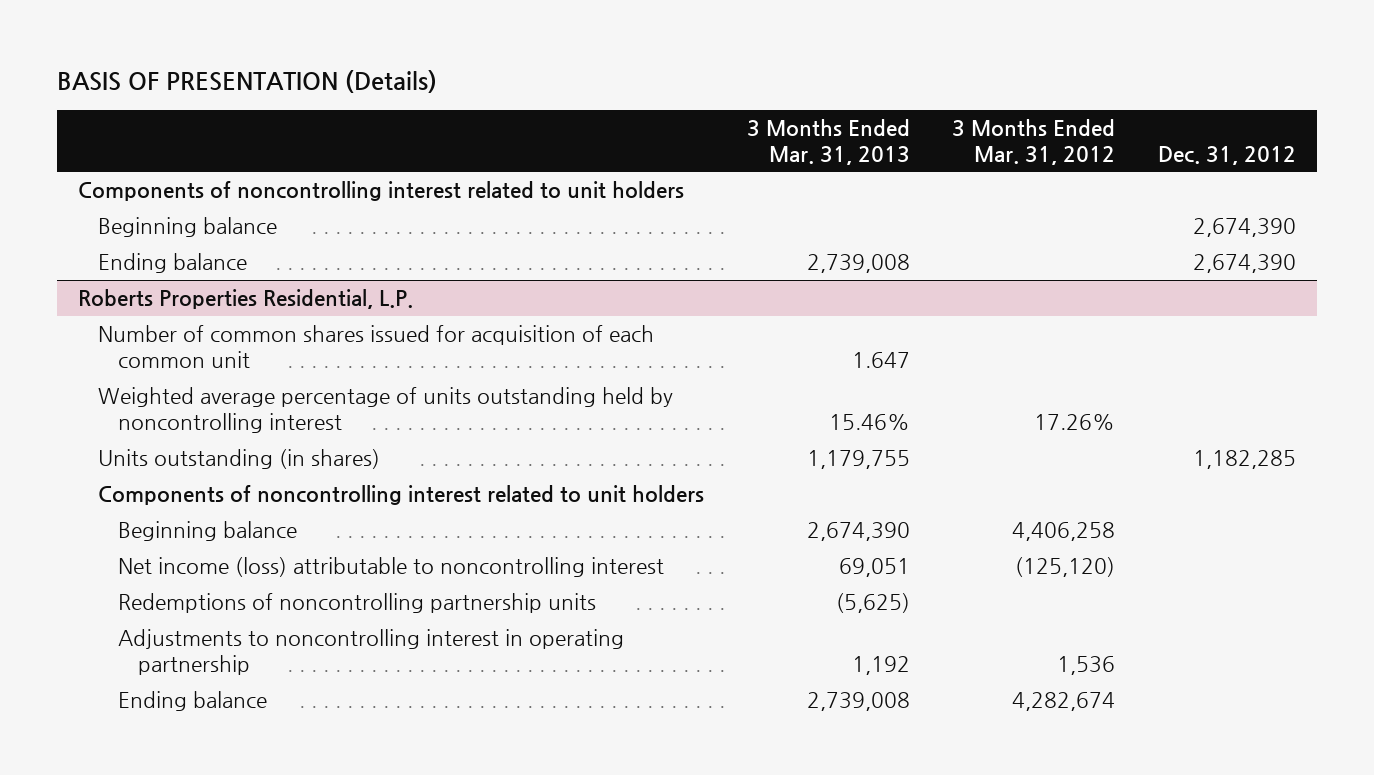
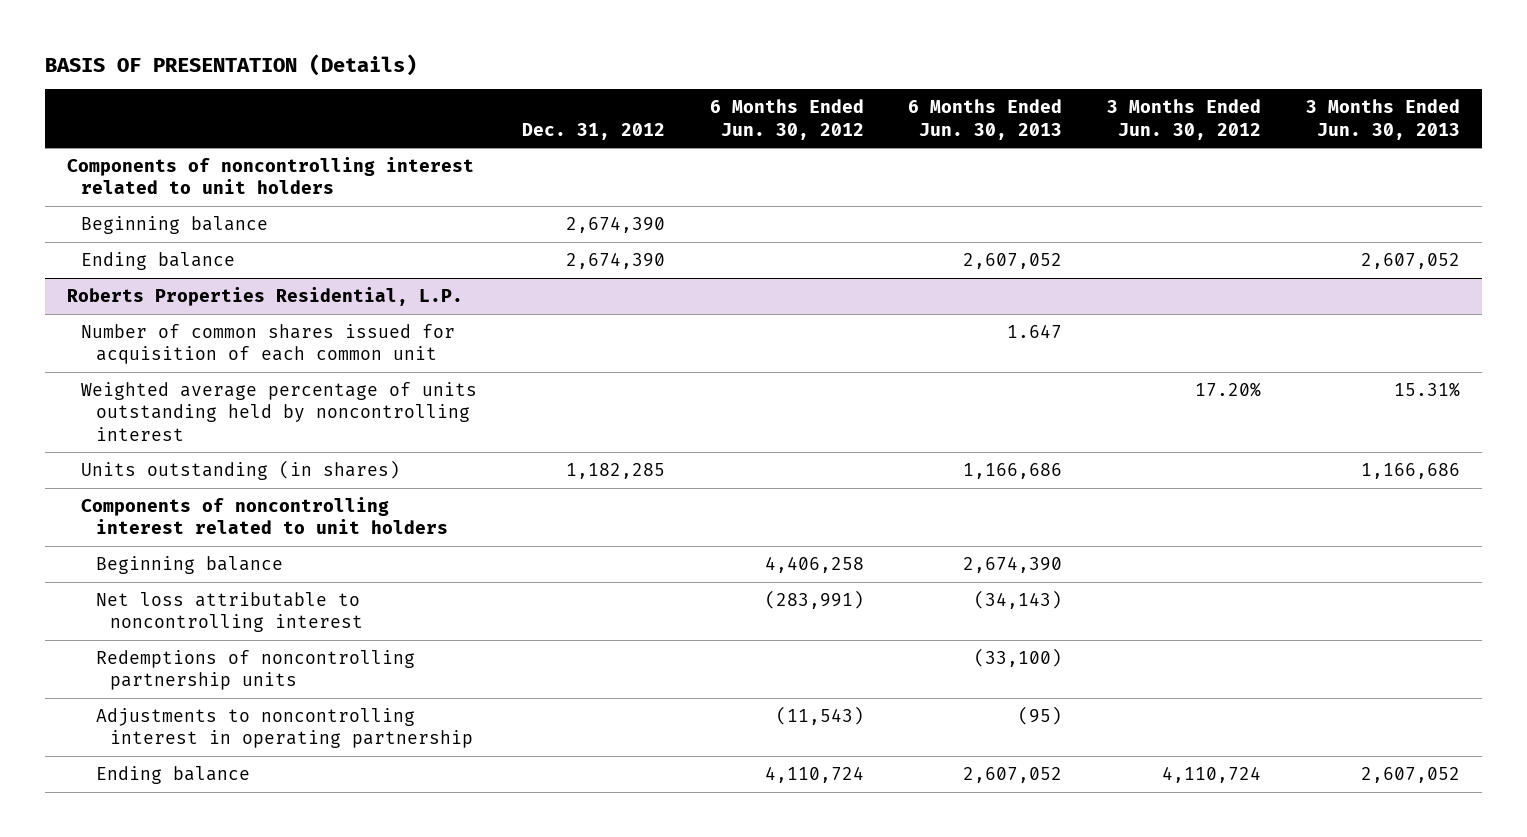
- | 3 Months Ended Mar. 31, 2013 | 3 Months Ended Mar. 31, 2012 | Dec. 31, 2012
+ | Dec. 31, 2012 | 6 Months Ended Jun. 30, 2012 | 6 Months Ended Jun. 30, 2013 | 3 Months Ended Jun. 30, 2012 | 3 Months Ended Jun. 30, 2013
@ Roberts Properties Residential, L.P.
- Net income (loss) attributable to noncontrolling interest | 69,051 | (125,120) |
+ Net loss attributable to noncontrolling interest | | (283,991) | (34,143) | |

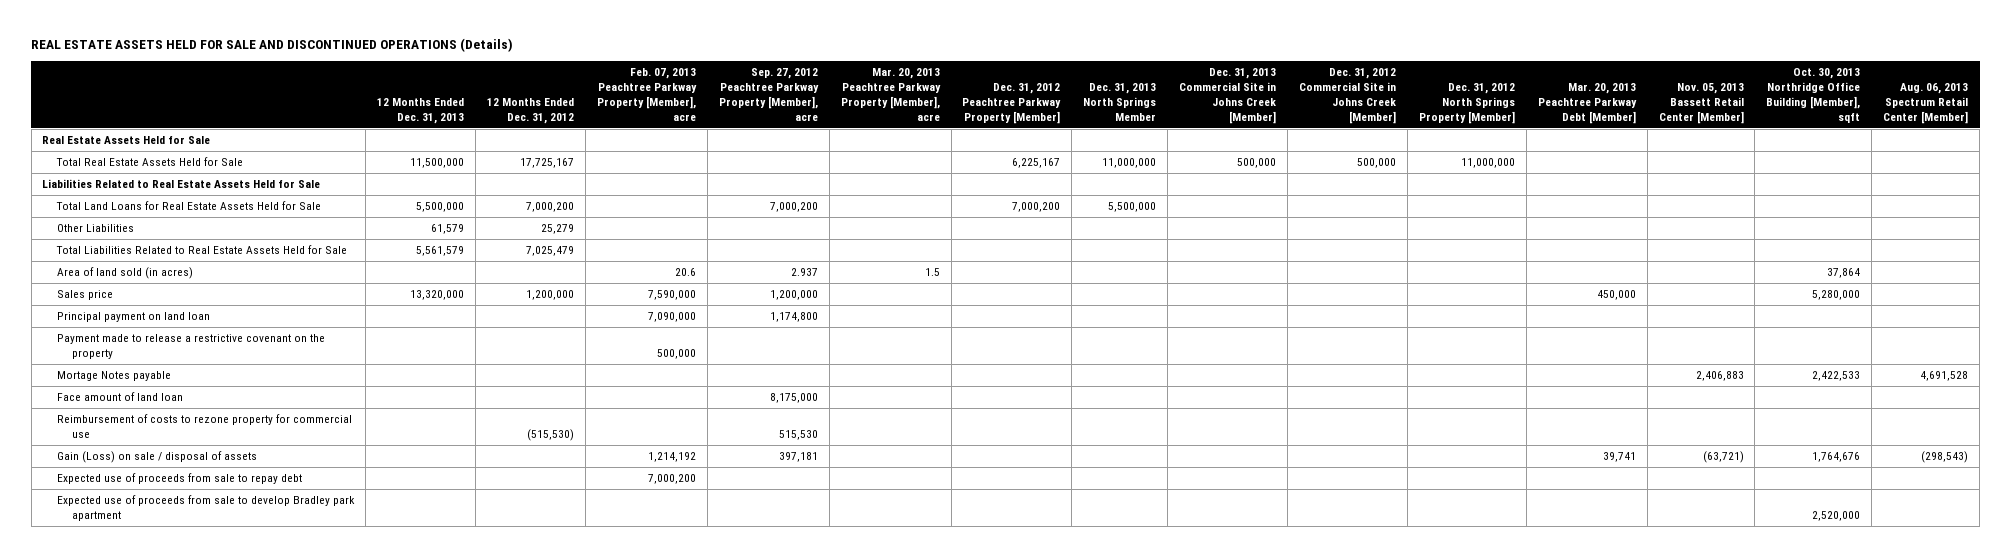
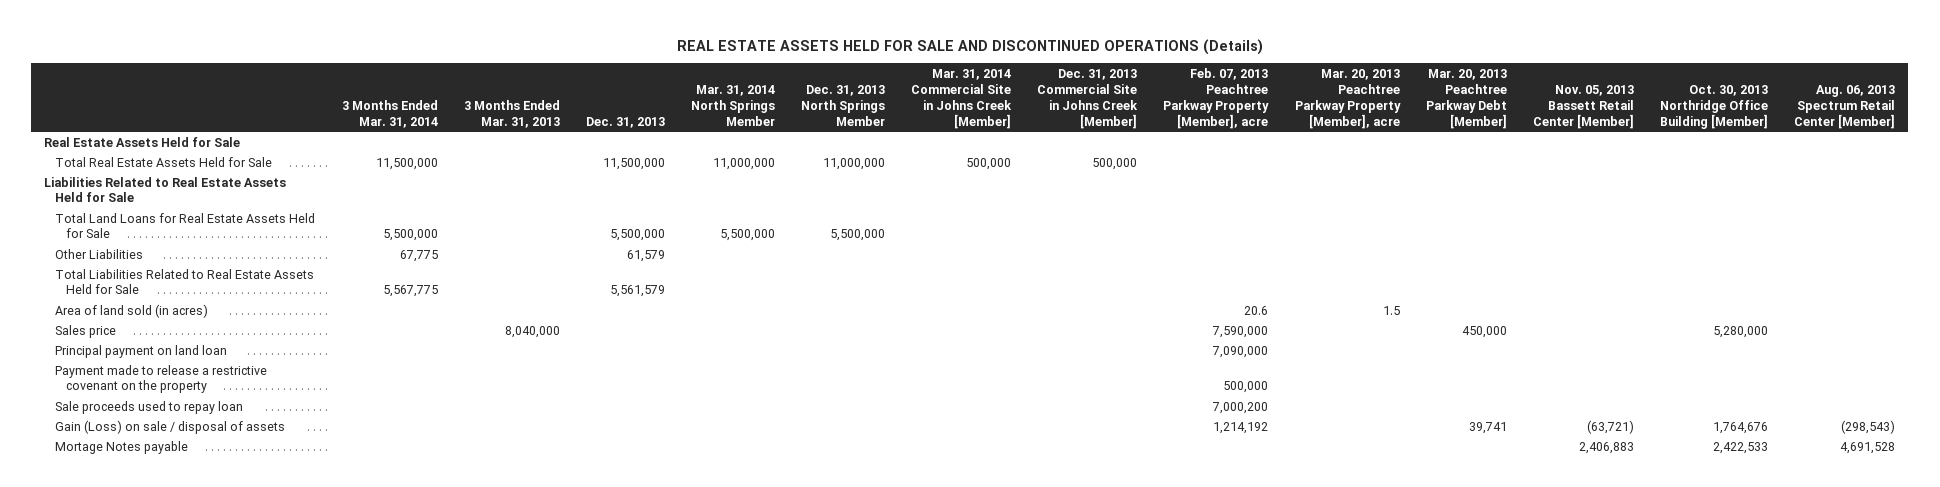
- | 12 Months Ended Dec. 31, 2013 | 12 Months Ended Dec. 31, 2012 | Feb. 07, 2013 Peachtree Parkway Property [Member], acre | Sep. 27, 2012 Peachtree Parkway Property [Member], acre | Mar. 20, 2013 Peachtree Parkway Property [Member], acre | Dec. 31, 2012 Peachtree Parkway Property [Member] | Dec. 31, 2013 North Springs Member | Dec. 31, 2013 Commercial Site in Johns Creek [Member] | Dec. 31, 2012 Commercial Site in Johns Creek [Member] | Dec. 31, 2012 North Springs Property [Member] | Mar. 20, 2013 Peachtree Parkway Debt [Member] | Nov. 05, 2013 Bassett Retail Center [Member] | Oct. 30, 2013 Northridge Office Building [Member], sqft | Aug. 06, 2013 Spectrum Retail Center [Member]
+ | 3 Months Ended Mar. 31, 2014 | 3 Months Ended Mar. 31, 2013 | Dec. 31, 2013 | Mar. 31, 2014 North Springs Member | Dec. 31, 2013 North Springs Member | Mar. 31, 2014 Commercial Site in Johns Creek [Member] | Dec. 31, 2013 Commercial Site in Johns Creek [Member] | Feb. 07, 2013 Peachtree Parkway Property [Member], acre | Mar. 20, 2013 Peachtree Parkway Property [Member], acre | Mar. 20, 2013 Peachtree Parkway Debt [Member] | Nov. 05, 2013 Bassett Retail Center [Member] | Oct. 30, 2013 Northridge Office Building [Member] | Aug. 06, 2013 Spectrum Retail Center [Member]
- Face amount of land loan | | | | 8,175,000 | | | | | | | | | |
- Reimbursement of costs to rezone property for commercial use | | (515,530) | | 515,530 | | | | | | | | | |
+ Sale proceeds used to repay loan | | | | | | | | 7,000,200 | | | | |
- Expected use of proceeds from sale to repay debt | | | 7,000,200 | | | | | | | | | | |
- Expected use of proceeds from sale to develop Bradley park apartment | | | | | | | | | | | | | 2,520,000 |
moved down: Mortage Notes payable | | | | | | | | | | | 2,406,883 | 2,422,533 | 4,691,528

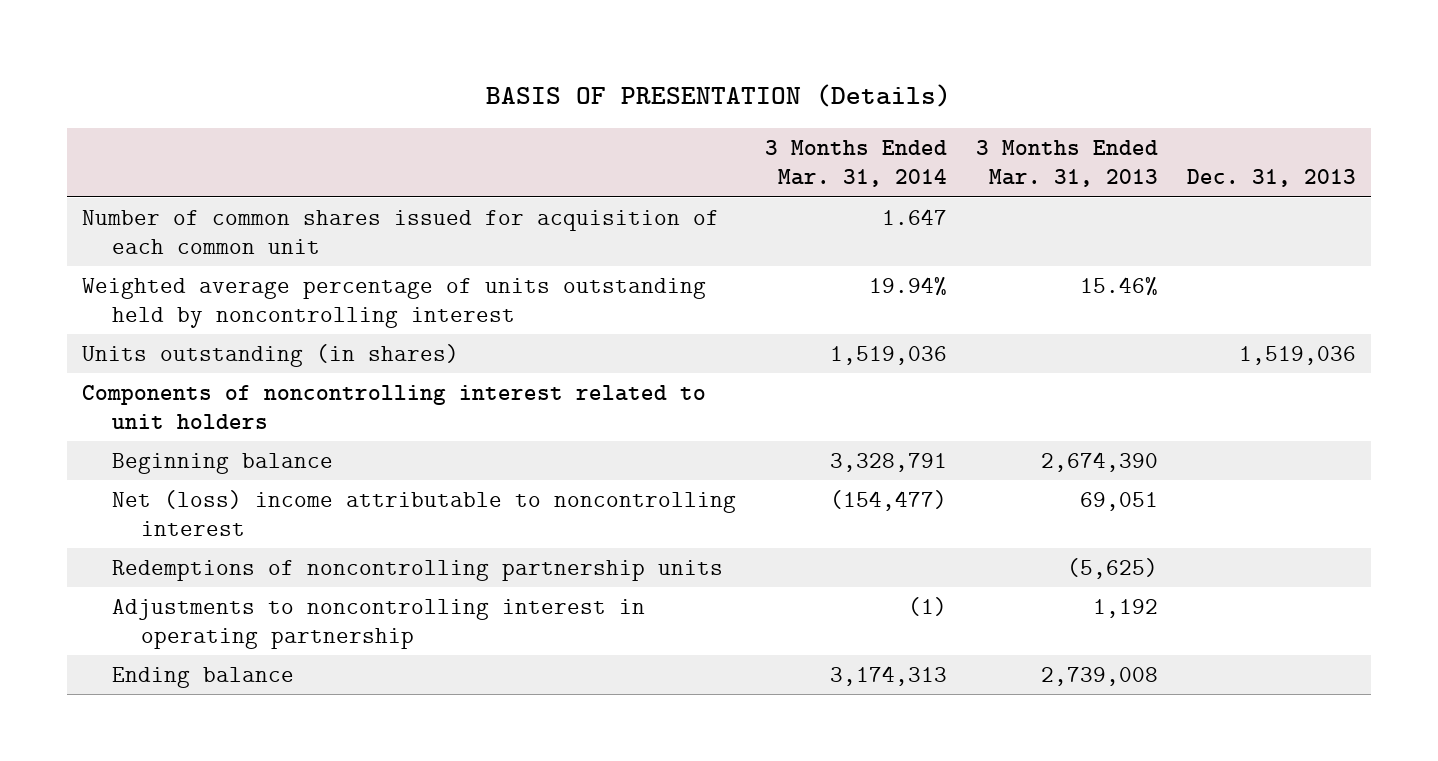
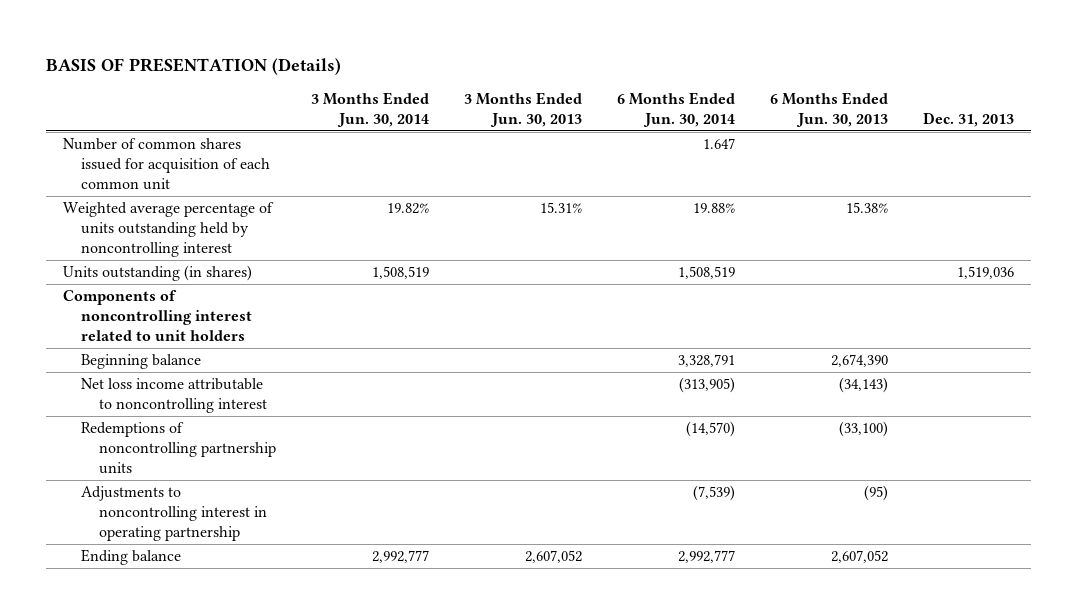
- | 3 Months Ended Mar. 31, 2014 | 3 Months Ended Mar. 31, 2013 | Dec. 31, 2013
+ | 3 Months Ended Jun. 30, 2014 | 3 Months Ended Jun. 30, 2013 | 6 Months Ended Jun. 30, 2014 | 6 Months Ended Jun. 30, 2013 | Dec. 31, 2013
- Net (loss) income attributable to noncontrolling interest | (154,477) | 69,051 |
+ Net loss income attributable to noncontrolling interest | | | (313,905) | (34,143) |

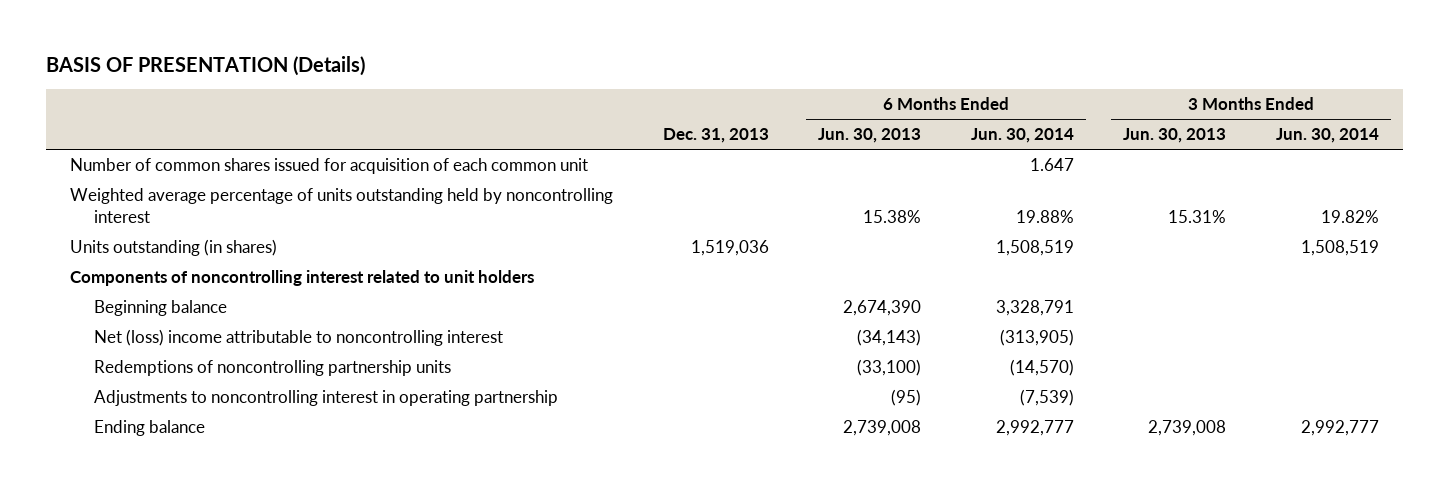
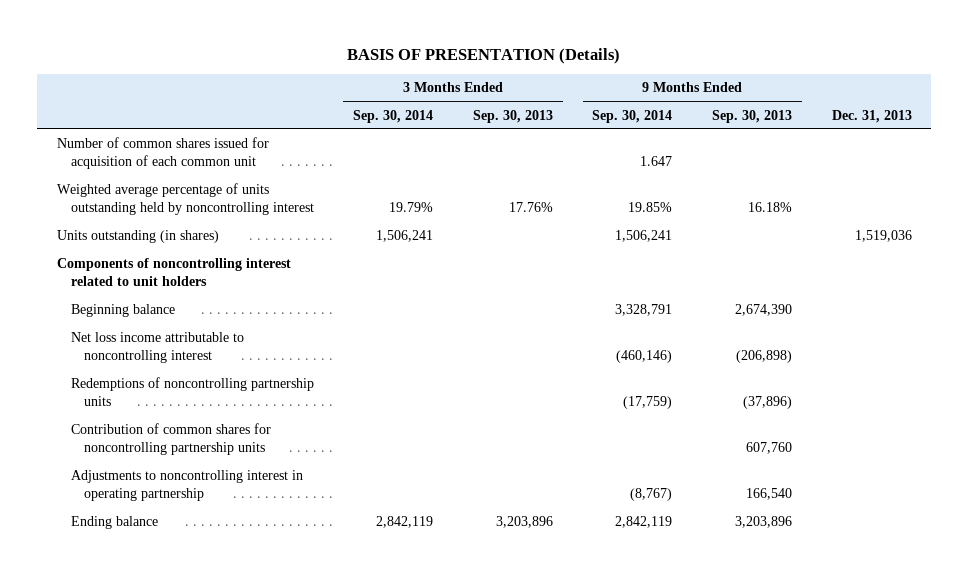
- | Dec. 31, 2013 | 6 Months Ended Jun. 30, 2013 | 6 Months Ended Jun. 30, 2014 | 3 Months Ended Jun. 30, 2013 | 3 Months Ended Jun. 30, 2014
+ | 3 Months Ended Sep. 30, 2014 | 3 Months Ended Sep. 30, 2013 | 9 Months Ended Sep. 30, 2014 | 9 Months Ended Sep. 30, 2013 | Dec. 31, 2013
- Net (loss) income attributable to noncontrolling interest | | (34,143) | (313,905) | |
+ Net loss income attributable to noncontrolling interest | | | (460,146) | (206,898) |
+ Contribution of common shares for noncontrolling partnership units | | | | 607,760 |

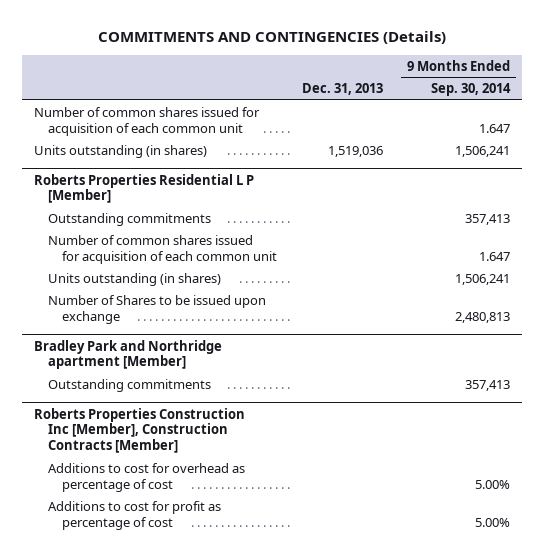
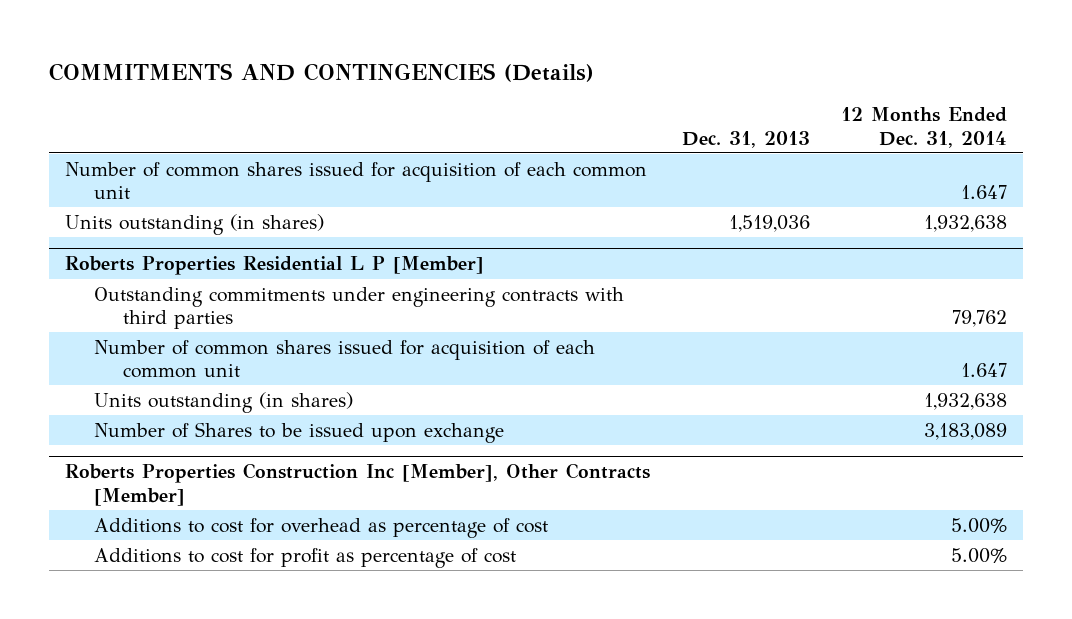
- | Dec. 31, 2013 | 9 Months Ended Sep. 30, 2014
+ | Dec. 31, 2013 | 12 Months Ended Dec. 31, 2014
@ Roberts Properties Residential L P [Member]
- Outstanding commitments | | 357,413
+ Outstanding commitments under engineering contracts with third parties | | 79,762
- Bradley Park and Northridge apartment [Member]
- Outstanding commitments | | 357,413
- Roberts Properties Construction Inc [Member], Construction Contracts [Member]
+ Roberts Properties Construction Inc [Member], Other Contracts [Member]

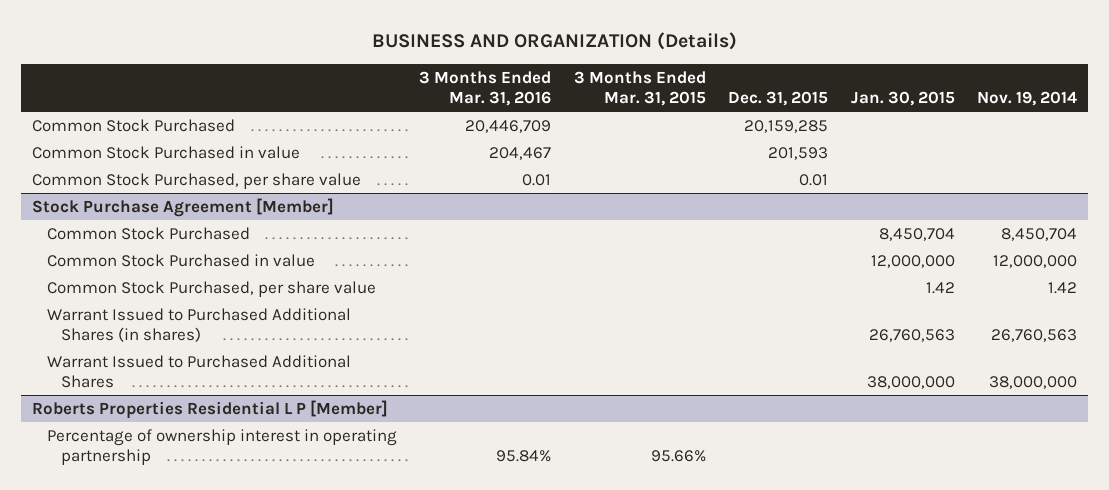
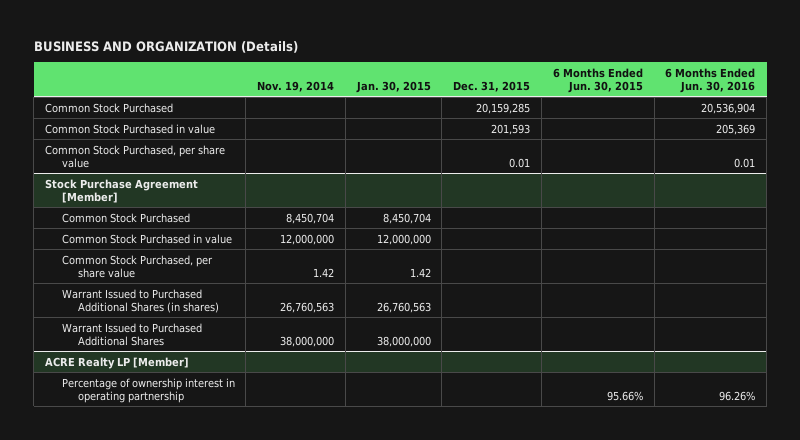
- | 3 Months Ended Mar. 31, 2016 | 3 Months Ended Mar. 31, 2015 | Dec. 31, 2015 | Jan. 30, 2015 | Nov. 19, 2014
+ | Nov. 19, 2014 | Jan. 30, 2015 | Dec. 31, 2015 | 6 Months Ended Jun. 30, 2015 | 6 Months Ended Jun. 30, 2016
- Roberts Properties Residential L P [Member]
+ ACRE Realty LP [Member]

